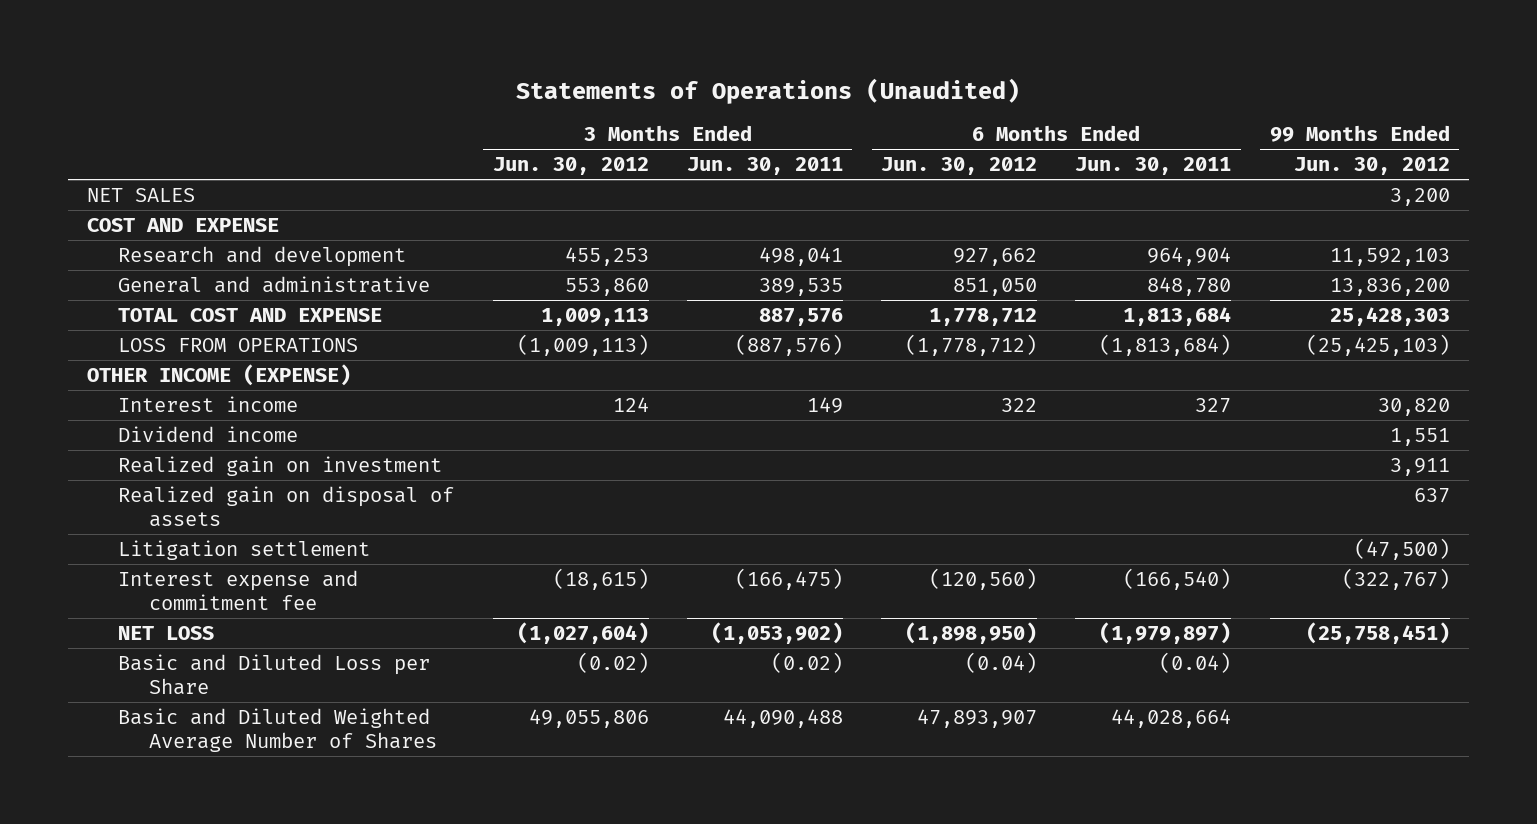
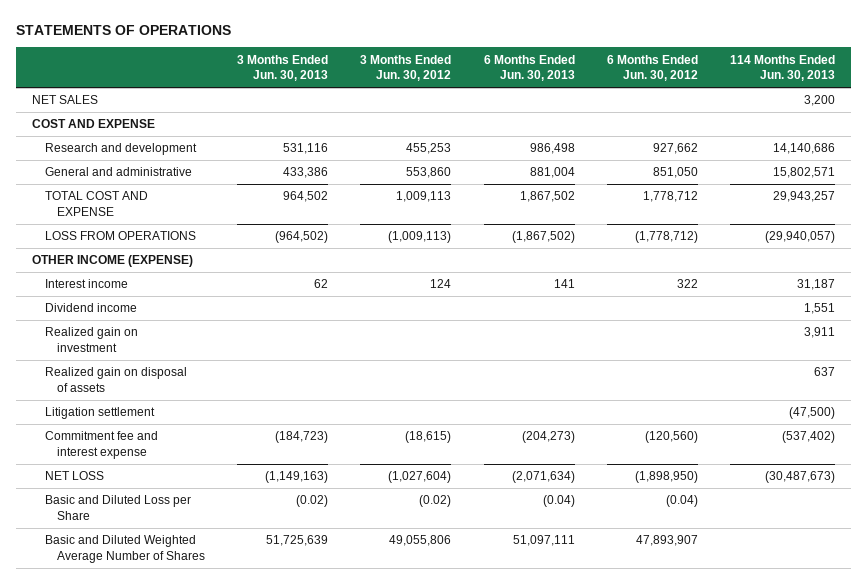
- Statements of Operations (Unaudited)
+ STATEMENTS OF OPERATIONS
- | 3 Months Ended Jun. 30, 2012 | 3 Months Ended Jun. 30, 2011 | 6 Months Ended Jun. 30, 2012 | 6 Months Ended Jun. 30, 2011 | 99 Months Ended Jun. 30, 2012
+ | 3 Months Ended Jun. 30, 2013 | 3 Months Ended Jun. 30, 2012 | 6 Months Ended Jun. 30, 2013 | 6 Months Ended Jun. 30, 2012 | 114 Months Ended Jun. 30, 2013
- Interest expense and commitment fee | (18,615) | (166,475) | (120,560) | (166,540) | (322,767)
+ Commitment fee and interest expense | (184,723) | (18,615) | (204,273) | (120,560) | (537,402)

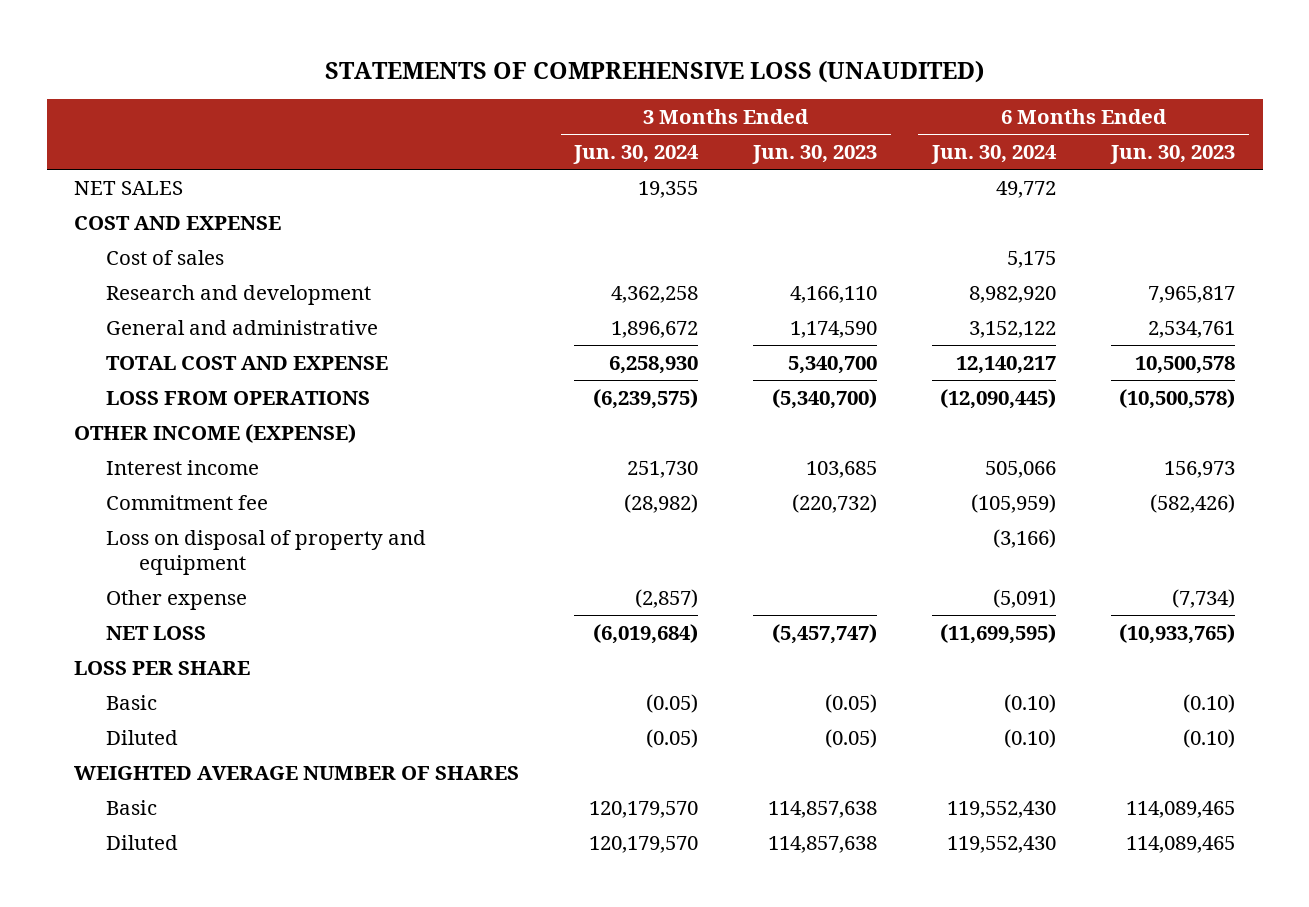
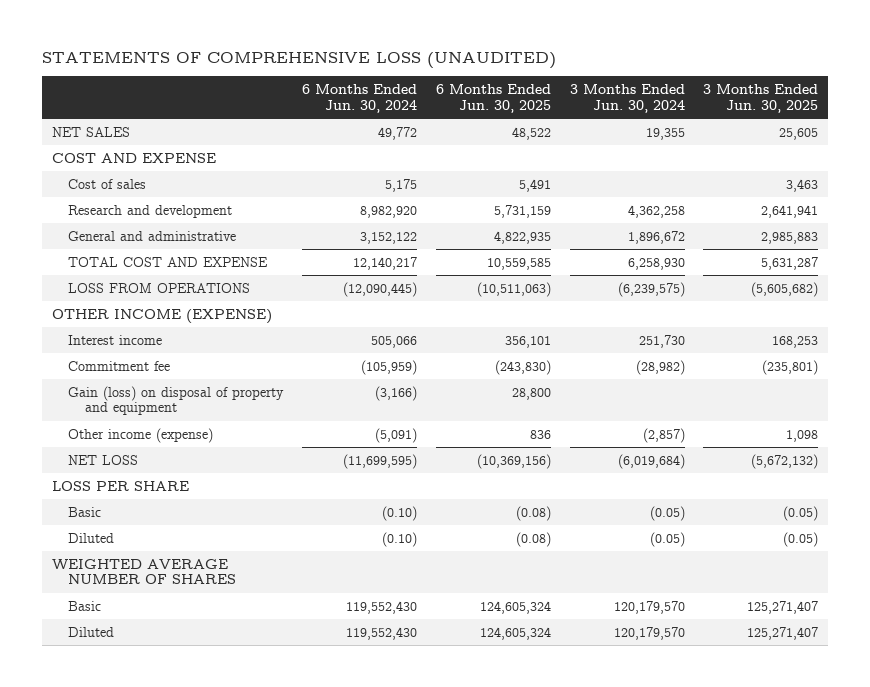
- | 3 Months Ended Jun. 30, 2024 | 3 Months Ended Jun. 30, 2023 | 6 Months Ended Jun. 30, 2024 | 6 Months Ended Jun. 30, 2023
+ | 6 Months Ended Jun. 30, 2024 | 6 Months Ended Jun. 30, 2025 | 3 Months Ended Jun. 30, 2024 | 3 Months Ended Jun. 30, 2025
- Loss on disposal of property and equipment | | | (3,166) |
- Other expense | (2,857) | | (5,091) | (7,734)
+ Gain (loss) on disposal of property and equipment | (3,166) | 28,800 | |
+ Other income (expense) | (5,091) | 836 | (2,857) | 1,098

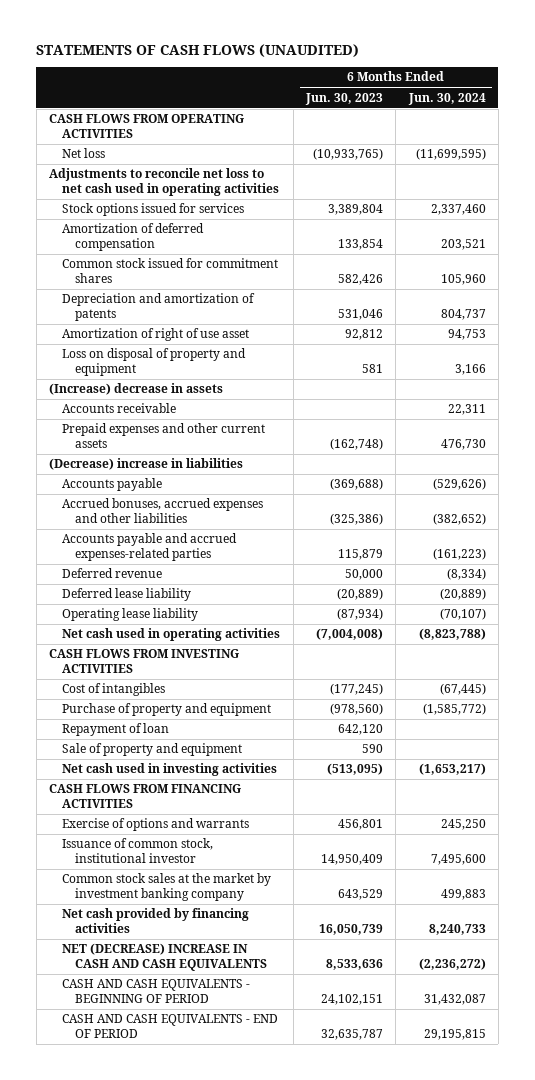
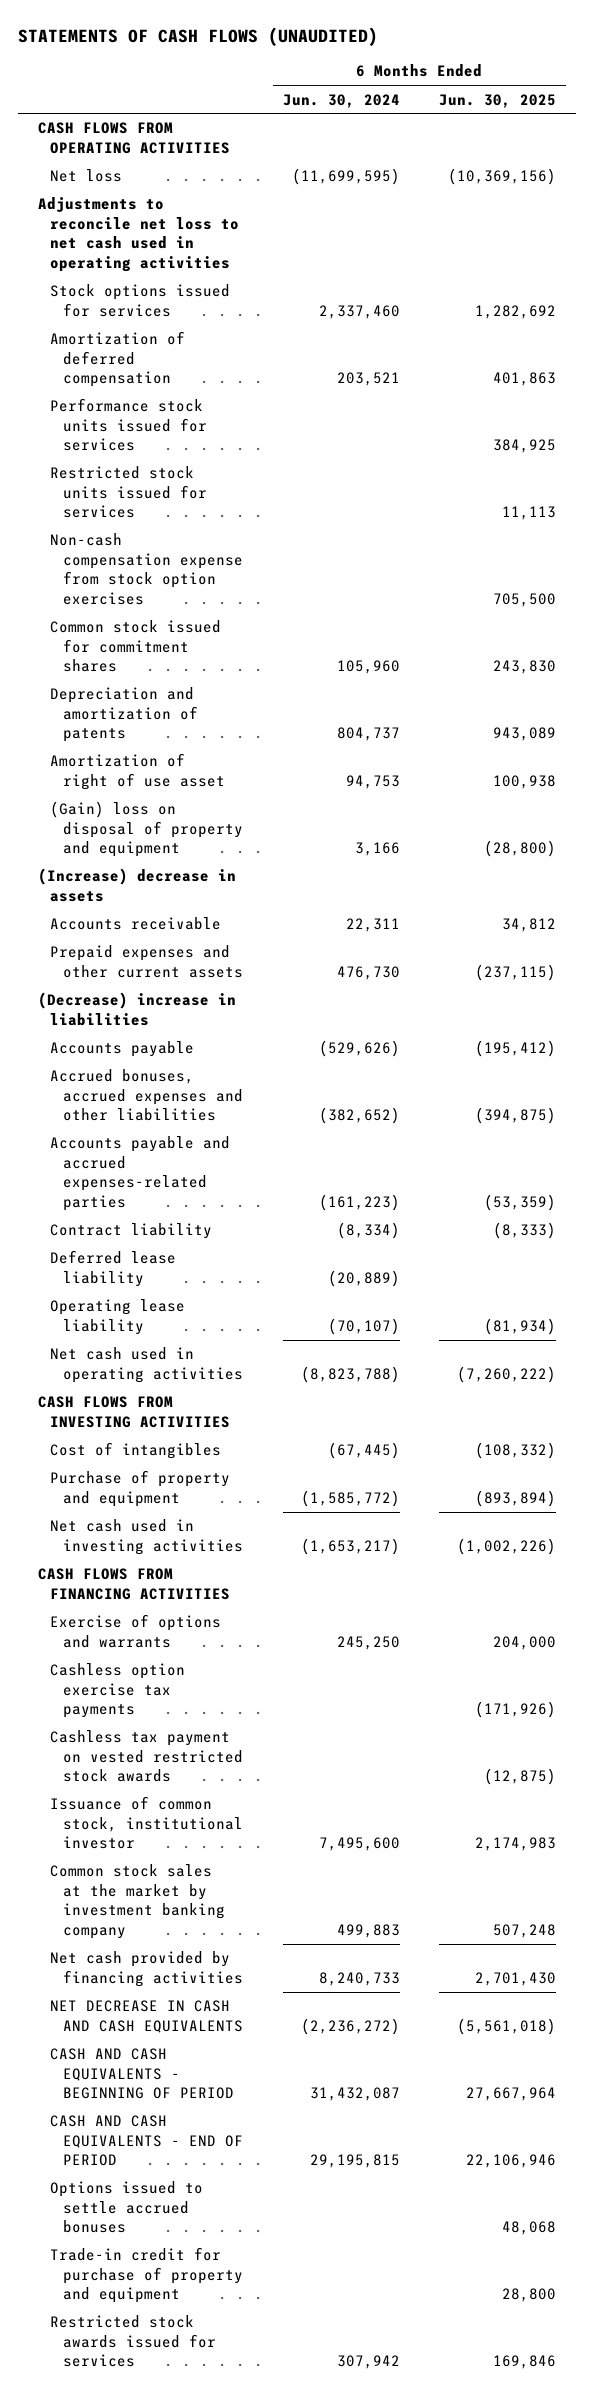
- | 6 Months Ended Jun. 30, 2023 | 6 Months Ended Jun. 30, 2024
+ | 6 Months Ended Jun. 30, 2024 | 6 Months Ended Jun. 30, 2025
+ Performance stock units issued for services | | 384,925
+ Restricted stock units issued for services | | 11,113
+ Non-cash compensation expense from stock option exercises | | 705,500
- Loss on disposal of property and equipment | 581 | 3,166
+ (Gain) loss on disposal of property and equipment | 3,166 | (28,800)
- Deferred revenue | 50,000 | (8,334)
+ Contract liability | (8,334) | (8,333)
- Repayment of loan | 642,120 |
- Sale of property and equipment | 590 |
+ Cashless option exercise tax payments | | (171,926)
+ Cashless tax payment on vested restricted stock awards | | (12,875)
- NET (DECREASE) INCREASE IN CASH AND CASH EQUIVALENTS | 8,533,636 | (2,236,272)
+ NET DECREASE IN CASH AND CASH EQUIVALENTS | (2,236,272) | (5,561,018)
+ Options issued to settle accrued bonuses | | 48,068
+ Trade-in credit for purchase of property and equipment | | 28,800
+ Restricted stock awards issued for services | 307,942 | 169,846

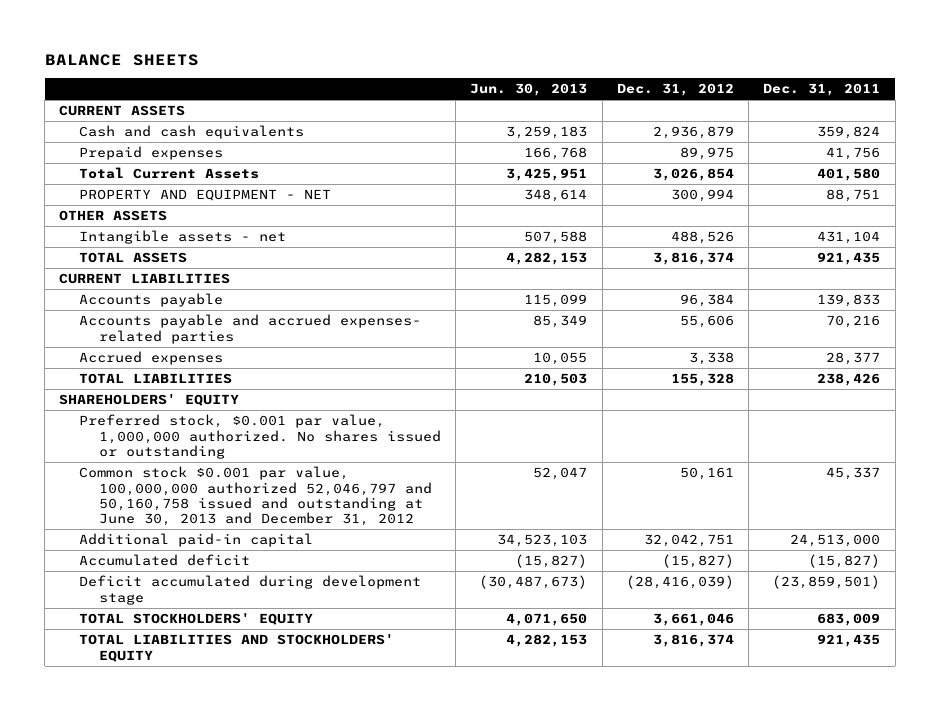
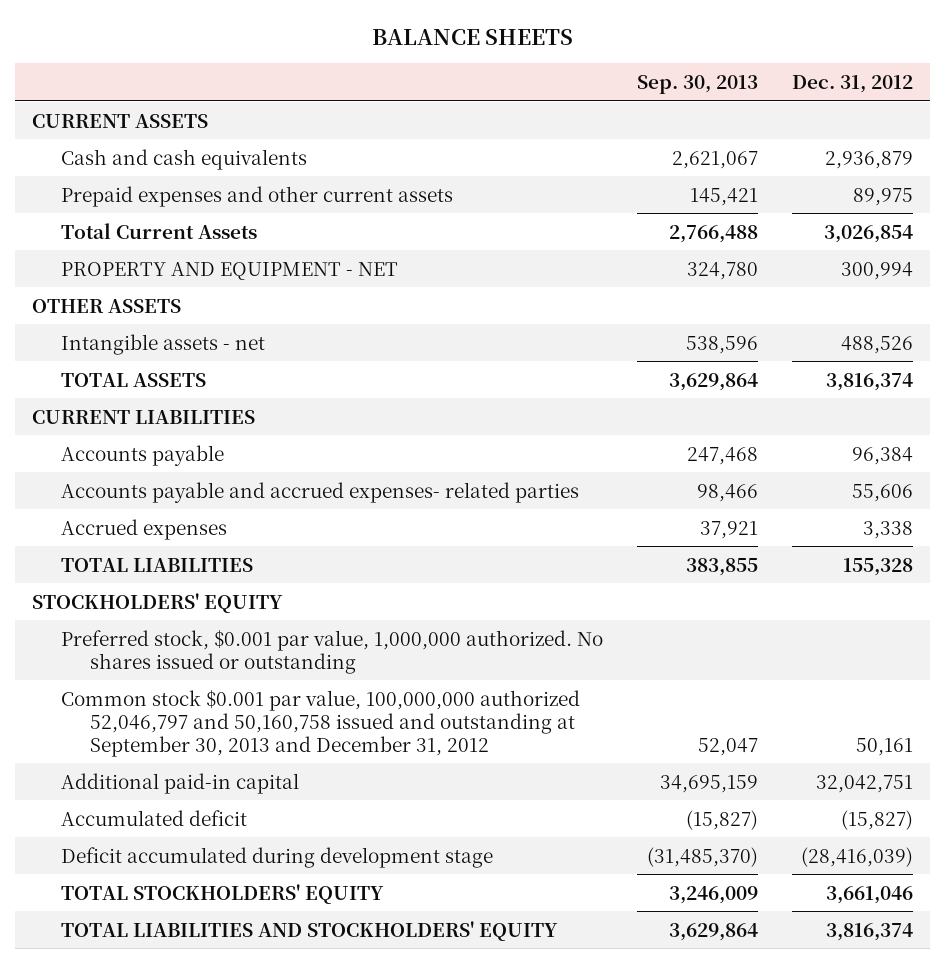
- | Jun. 30, 2013 | Dec. 31, 2012 | Dec. 31, 2011
+ | Sep. 30, 2013 | Dec. 31, 2012
- Prepaid expenses | 166,768 | 89,975 | 41,756
+ Prepaid expenses and other current assets | 145,421 | 89,975
- SHAREHOLDERS' EQUITY
+ STOCKHOLDERS' EQUITY
- Common stock $0.001 par value, 100,000,000 authorized 52,046,797 and 50,160,758 issued and outstanding at June 30, 2013 and December 31, 2012 | 52,047 | 50,161 | 45,337
+ Common stock $0.001 par value, 100,000,000 authorized 52,046,797 and 50,160,758 issued and outstanding at September 30, 2013 and December 31, 2012 | 52,047 | 50,161

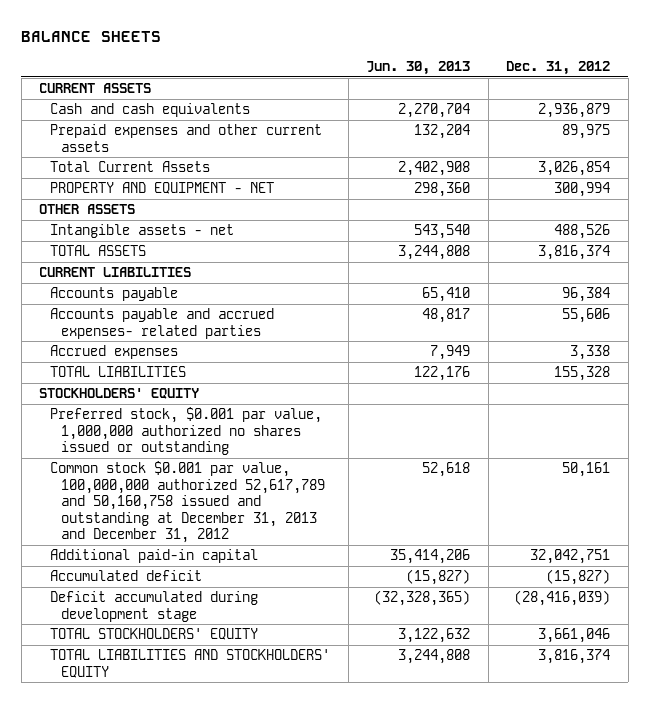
- | Sep. 30, 2013 | Dec. 31, 2012
+ | Jun. 30, 2013 | Dec. 31, 2012
- Preferred stock, $0.001 par value, 1,000,000 authorized. No shares issued or outstanding
- Common stock $0.001 par value, 100,000,000 authorized 52,046,797 and 50,160,758 issued and outstanding at September 30, 2013 and December 31, 2012 | 52,047 | 50,161
+ Preferred stock, $0.001 par value, 1,000,000 authorized no shares issued or outstanding
+ Common stock $0.001 par value, 100,000,000 authorized 52,617,789 and 50,160,758 issued and outstanding at December 31, 2013 and December 31, 2012 | 52,618 | 50,161

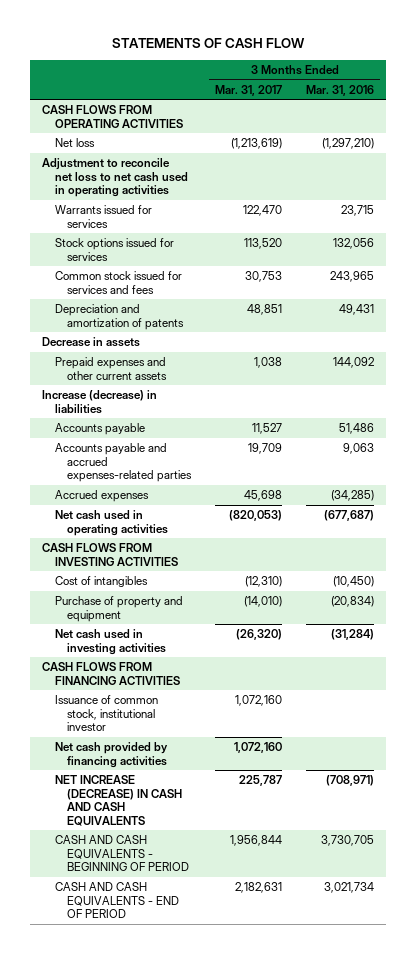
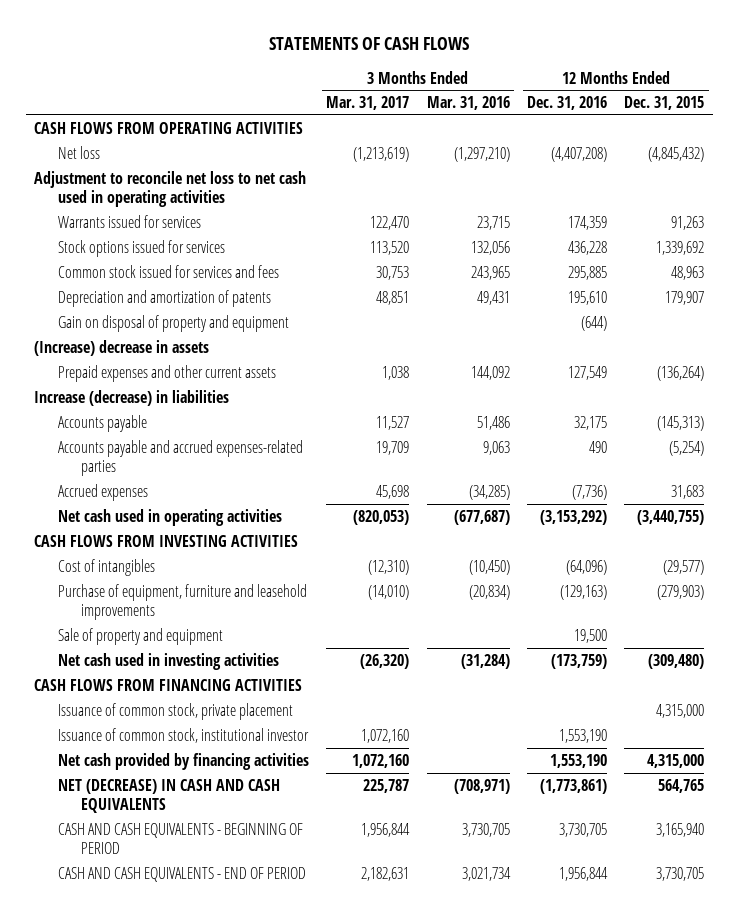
- STATEMENTS OF CASH FLOW
+ STATEMENTS OF CASH FLOWS
- | 3 Months Ended Mar. 31, 2017 | 3 Months Ended Mar. 31, 2016
+ | 3 Months Ended Mar. 31, 2017 | 3 Months Ended Mar. 31, 2016 | 12 Months Ended Dec. 31, 2016 | 12 Months Ended Dec. 31, 2015
- Decrease in assets
+ Gain on disposal of property and equipment | | | (644) |
+ (Increase) decrease in assets
- Purchase of property and equipment | (14,010) | (20,834)
+ Purchase of equipment, furniture and leasehold improvements | (14,010) | (20,834) | (129,163) | (279,903)
+ Sale of property and equipment | | | 19,500 |
+ Issuance of common stock, private placement | | | | 4,315,000
- NET INCREASE (DECREASE) IN CASH AND CASH EQUIVALENTS | 225,787 | (708,971)
+ NET (DECREASE) IN CASH AND CASH EQUIVALENTS | 225,787 | (708,971) | (1,773,861) | 564,765

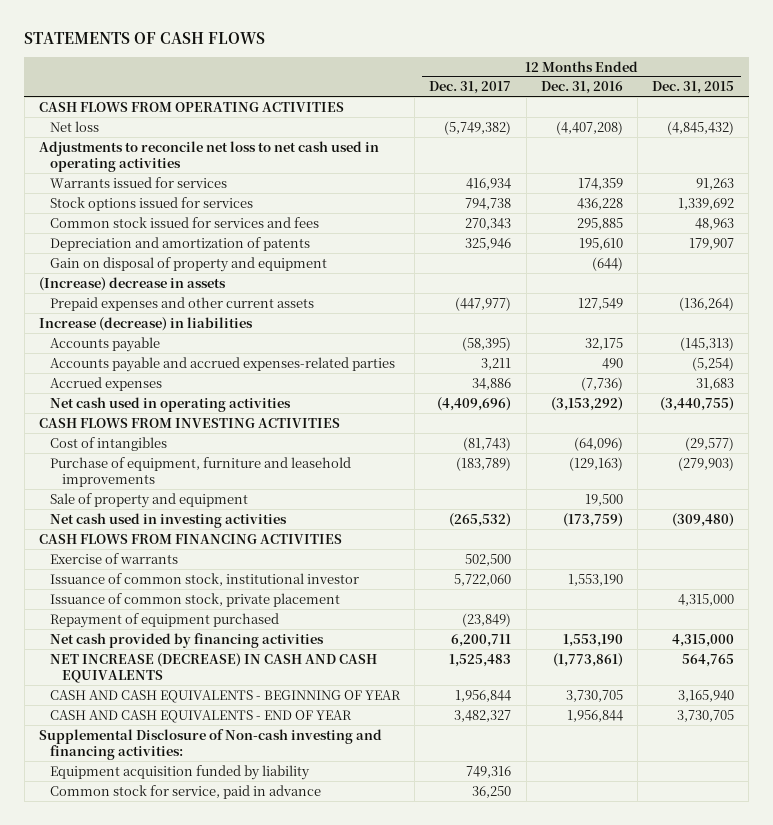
- | 3 Months Ended Mar. 31, 2017 | 3 Months Ended Mar. 31, 2016 | 12 Months Ended Dec. 31, 2016 | 12 Months Ended Dec. 31, 2015
+ | 12 Months Ended Dec. 31, 2017 | 12 Months Ended Dec. 31, 2016 | 12 Months Ended Dec. 31, 2015
- Adjustment to reconcile net loss to net cash used in operating activities
+ Adjustments to reconcile net loss to net cash used in operating activities
+ Exercise of warrants | 502,500 | |
moved down: Issuance of common stock, private placement | | | 4,315,000
+ Repayment of equipment purchased | (23,849) | |
- NET (DECREASE) IN CASH AND CASH EQUIVALENTS | 225,787 | (708,971) | (1,773,861) | 564,765
- CASH AND CASH EQUIVALENTS - BEGINNING OF PERIOD | 1,956,844 | 3,730,705 | 3,730,705 | 3,165,940
- CASH AND CASH EQUIVALENTS - END OF PERIOD | 2,182,631 | 3,021,734 | 1,956,844 | 3,730,705
+ NET INCREASE (DECREASE) IN CASH AND CASH EQUIVALENTS | 1,525,483 | (1,773,861) | 564,765
+ CASH AND CASH EQUIVALENTS - BEGINNING OF YEAR | 1,956,844 | 3,730,705 | 3,165,940
+ CASH AND CASH EQUIVALENTS - END OF YEAR | 3,482,327 | 1,956,844 | 3,730,705
+ Supplemental Disclosure of Non-cash investing and financing activities:
+ Equipment acquisition funded by liability | 749,316 | |
+ Common stock for service, paid in advance | 36,250 | |

